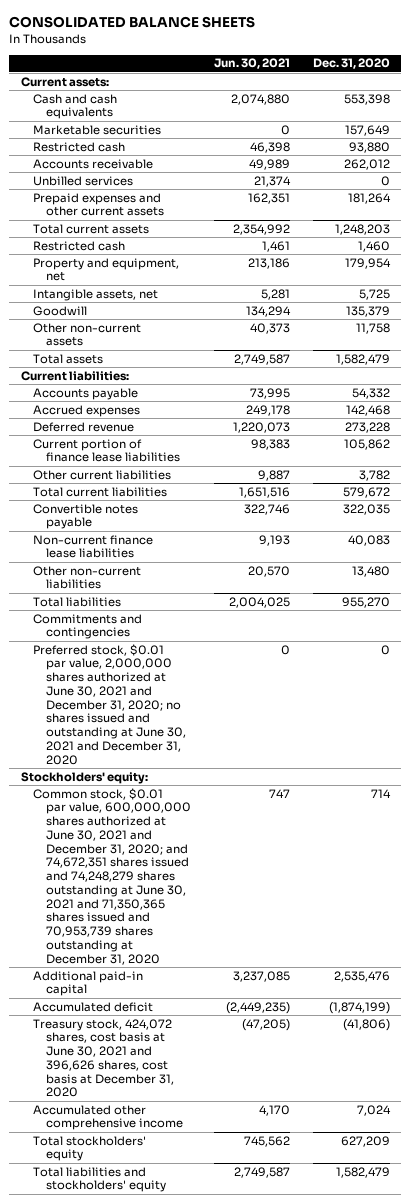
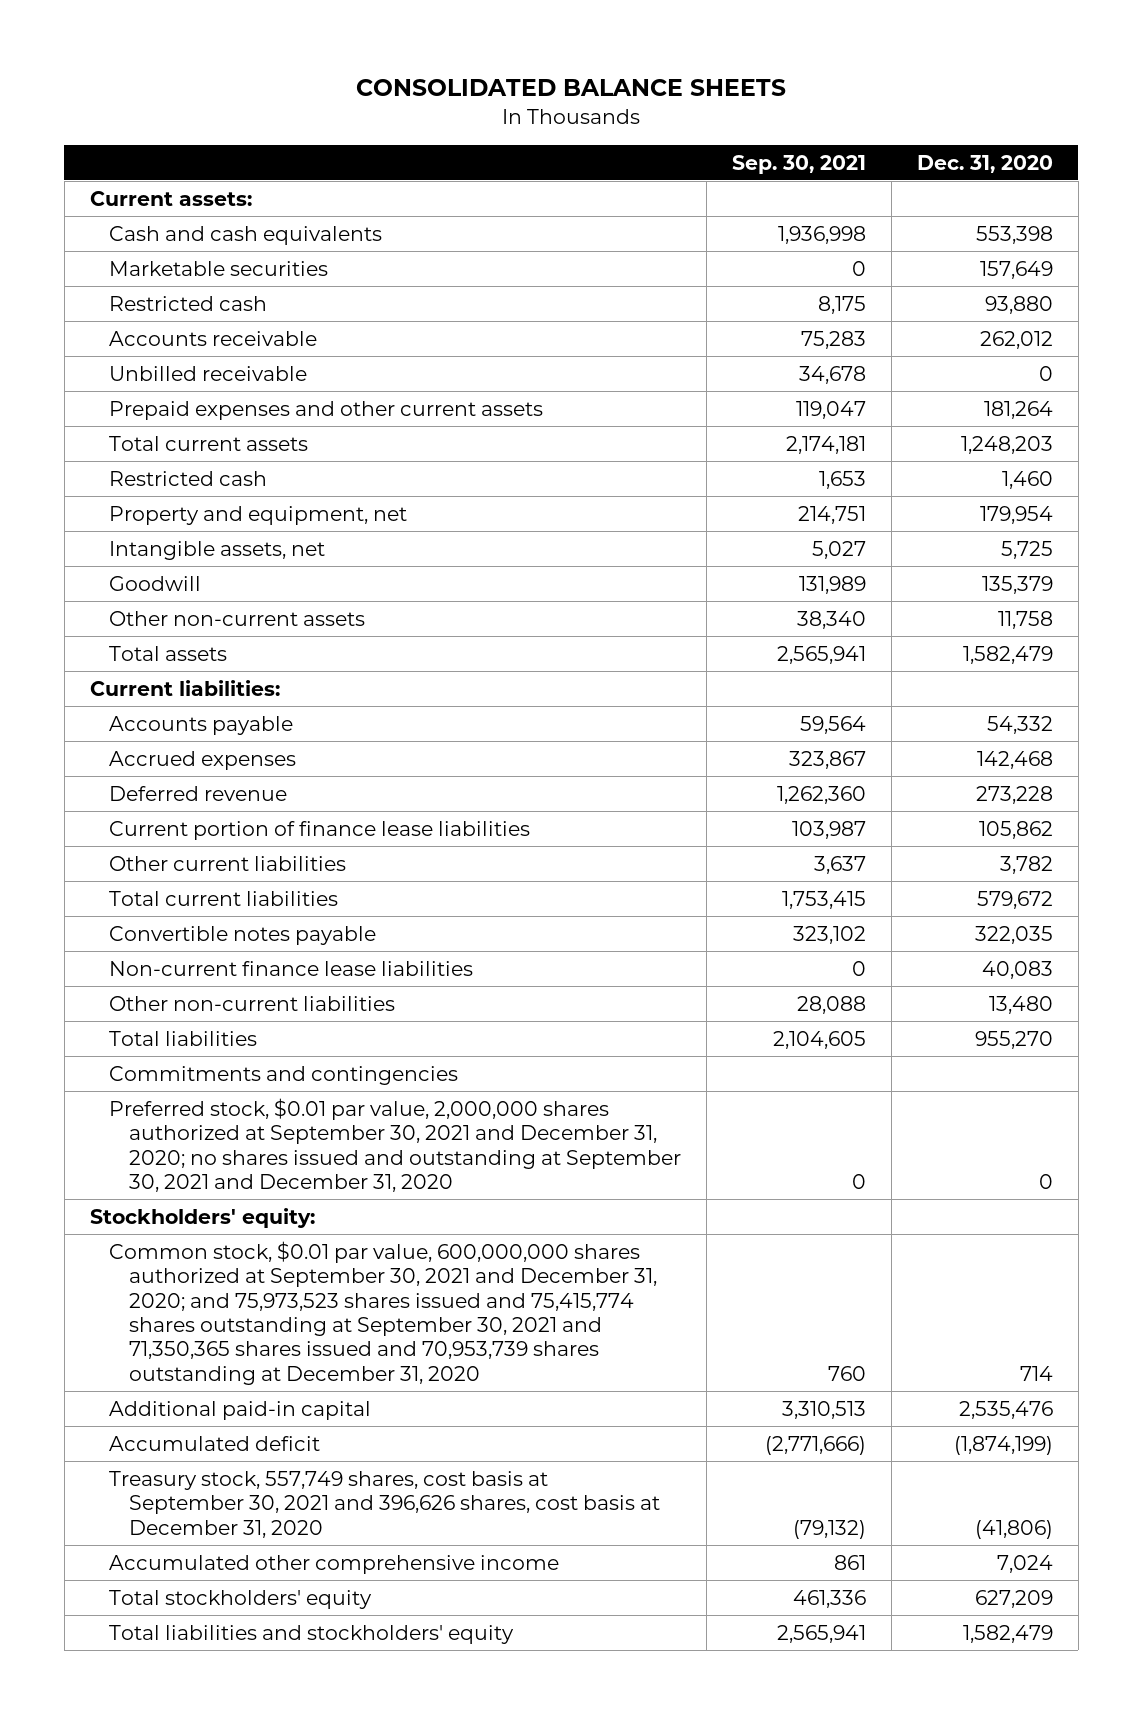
- | Jun. 30, 2021 | Dec. 31, 2020
+ | Sep. 30, 2021 | Dec. 31, 2020
- Unbilled services | 21,374 | 0
+ Unbilled receivable | 34,678 | 0
- Preferred stock, $0.01 par value, 2,000,000 shares authorized at June 30, 2021 and December 31, 2020; no shares issued and outstanding at June 30, 2021 and December 31, 2020 | 0 | 0
+ Preferred stock, $0.01 par value, 2,000,000 shares authorized at September 30, 2021 and December 31, 2020; no shares issued and outstanding at September 30, 2021 and December 31, 2020 | 0 | 0
- Common stock, $0.01 par value, 600,000,000 shares authorized at June 30, 2021 and December 31, 2020; and 74,672,351 shares issued and 74,248,279 shares outstanding at June 30, 2021 and 71,350,365 shares issued and 70,953,739 shares outstanding at December 31, 2020 | 747 | 714
+ Common stock, $0.01 par value, 600,000,000 shares authorized at September 30, 2021 and December 31, 2020; and 75,973,523 shares issued and 75,415,774 shares outstanding at September 30, 2021 and 71,350,365 shares issued and 70,953,739 shares outstanding at December 31, 2020 | 760 | 714
- Treasury stock, 424,072 shares, cost basis at June 30, 2021 and 396,626 shares, cost basis at December 31, 2020 | (47,205) | (41,806)
+ Treasury stock, 557,749 shares, cost basis at September 30, 2021 and 396,626 shares, cost basis at December 31, 2020 | (79,132) | (41,806)

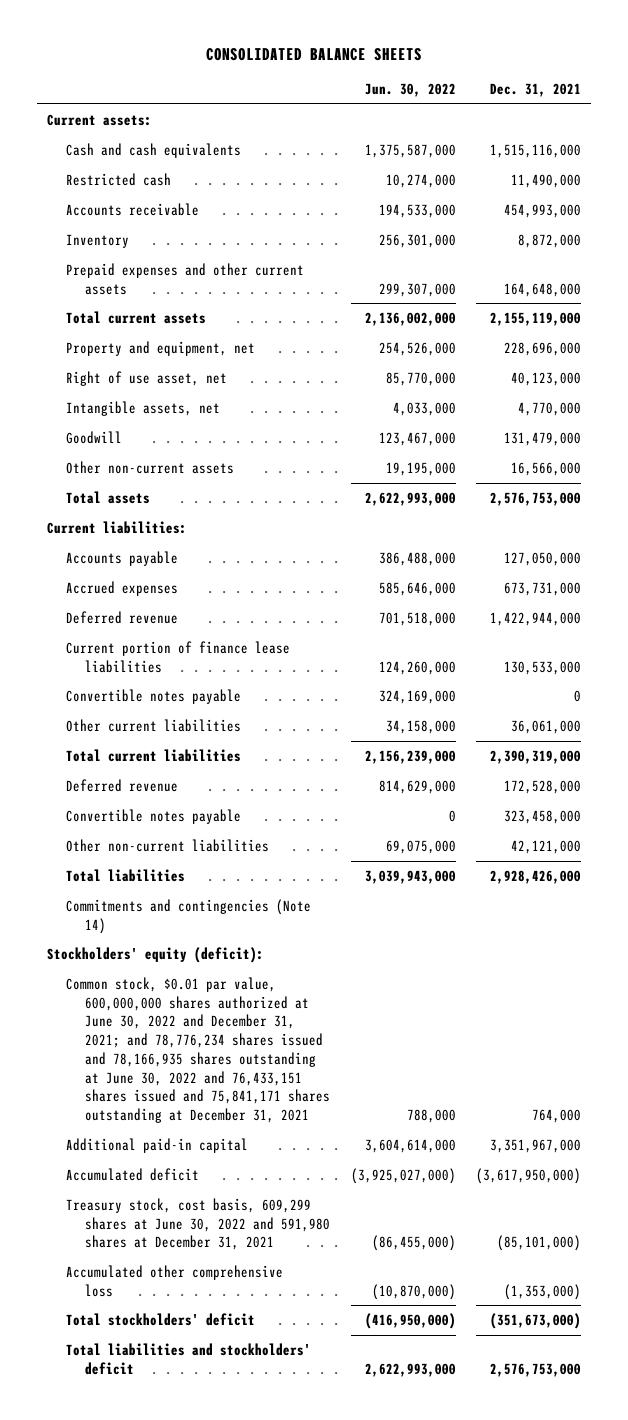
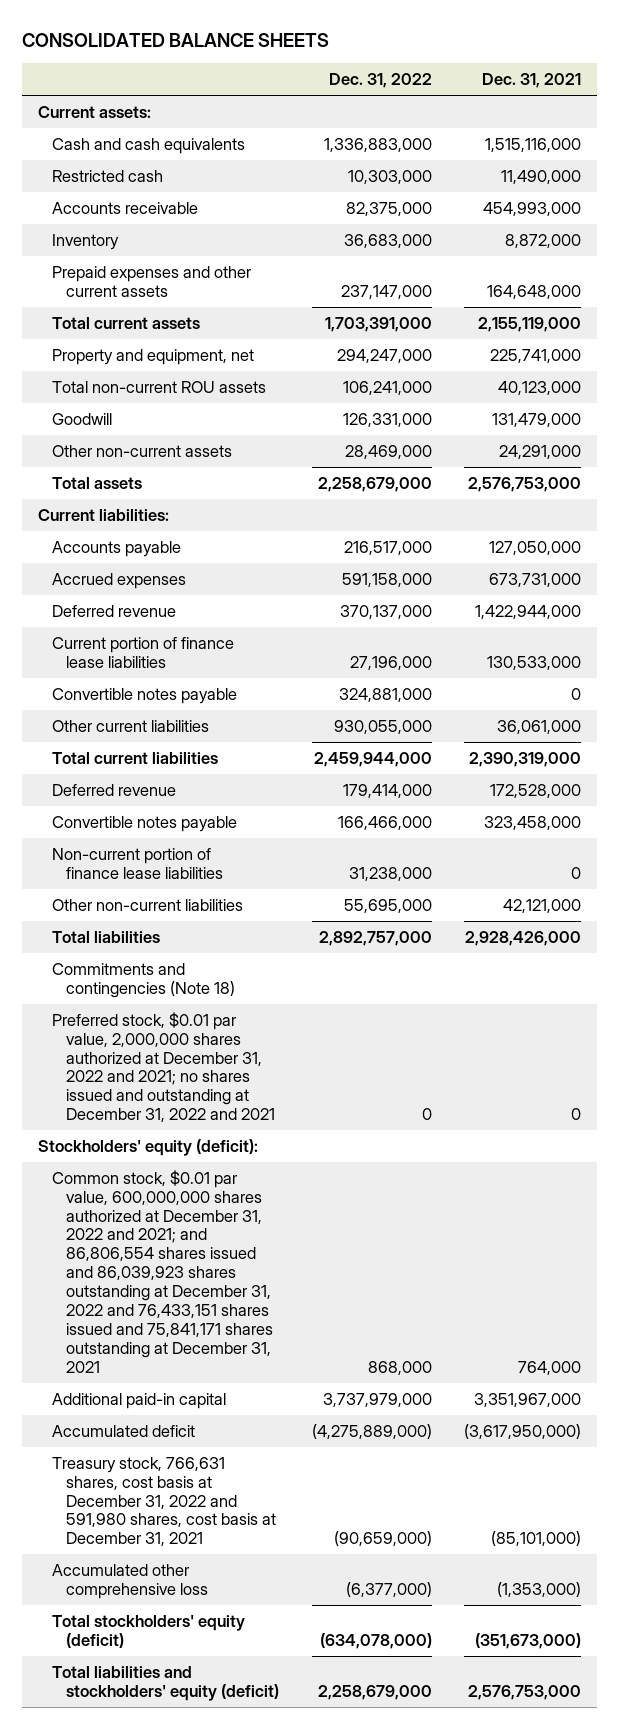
- | Jun. 30, 2022 | Dec. 31, 2021
+ | Dec. 31, 2022 | Dec. 31, 2021
- Property and equipment, net | 254,526,000 | 228,696,000
- Right of use asset, net | 85,770,000 | 40,123,000
- Intangible assets, net | 4,033,000 | 4,770,000
+ Property and equipment, net | 294,247,000 | 225,741,000
+ Total non-current ROU assets | 106,241,000 | 40,123,000
- Other non-current assets | 19,195,000 | 16,566,000
+ Other non-current assets | 28,469,000 | 24,291,000
+ Non-current portion of finance lease liabilities | 31,238,000 | 0
- Commitments and contingencies (Note 14)
+ Commitments and contingencies (Note 18)
+ Preferred stock, $0.01 par value, 2,000,000 shares authorized at December 31, 2022 and 2021; no shares issued and outstanding at December 31, 2022 and 2021 | 0 | 0
- Common stock, $0.01 par value, 600,000,000 shares authorized at June 30, 2022 and December 31, 2021; and 78,776,234 shares issued and 78,166,935 shares outstanding at June 30, 2022 and 76,433,151 shares issued and 75,841,171 shares outstanding at December 31, 2021 | 788,000 | 764,000
+ Common stock, $0.01 par value, 600,000,000 shares authorized at December 31, 2022 and 2021; and 86,806,554 shares issued and 86,039,923 shares outstanding at December 31, 2022 and 76,433,151 shares issued and 75,841,171 shares outstanding at December 31, 2021 | 868,000 | 764,000
- Treasury stock, cost basis, 609,299 shares at June 30, 2022 and 591,980 shares at December 31, 2021 | (86,455,000) | (85,101,000)
+ Treasury stock, 766,631 shares, cost basis at December 31, 2022 and 591,980 shares, cost basis at December 31, 2021 | (90,659,000) | (85,101,000)
- Total stockholders' deficit | (416,950,000) | (351,673,000)
- Total liabilities and stockholders' deficit | 2,622,993,000 | 2,576,753,000
+ Total stockholders' equity (deficit) | (634,078,000) | (351,673,000)
+ Total liabilities and stockholders' equity (deficit) | 2,258,679,000 | 2,576,753,000

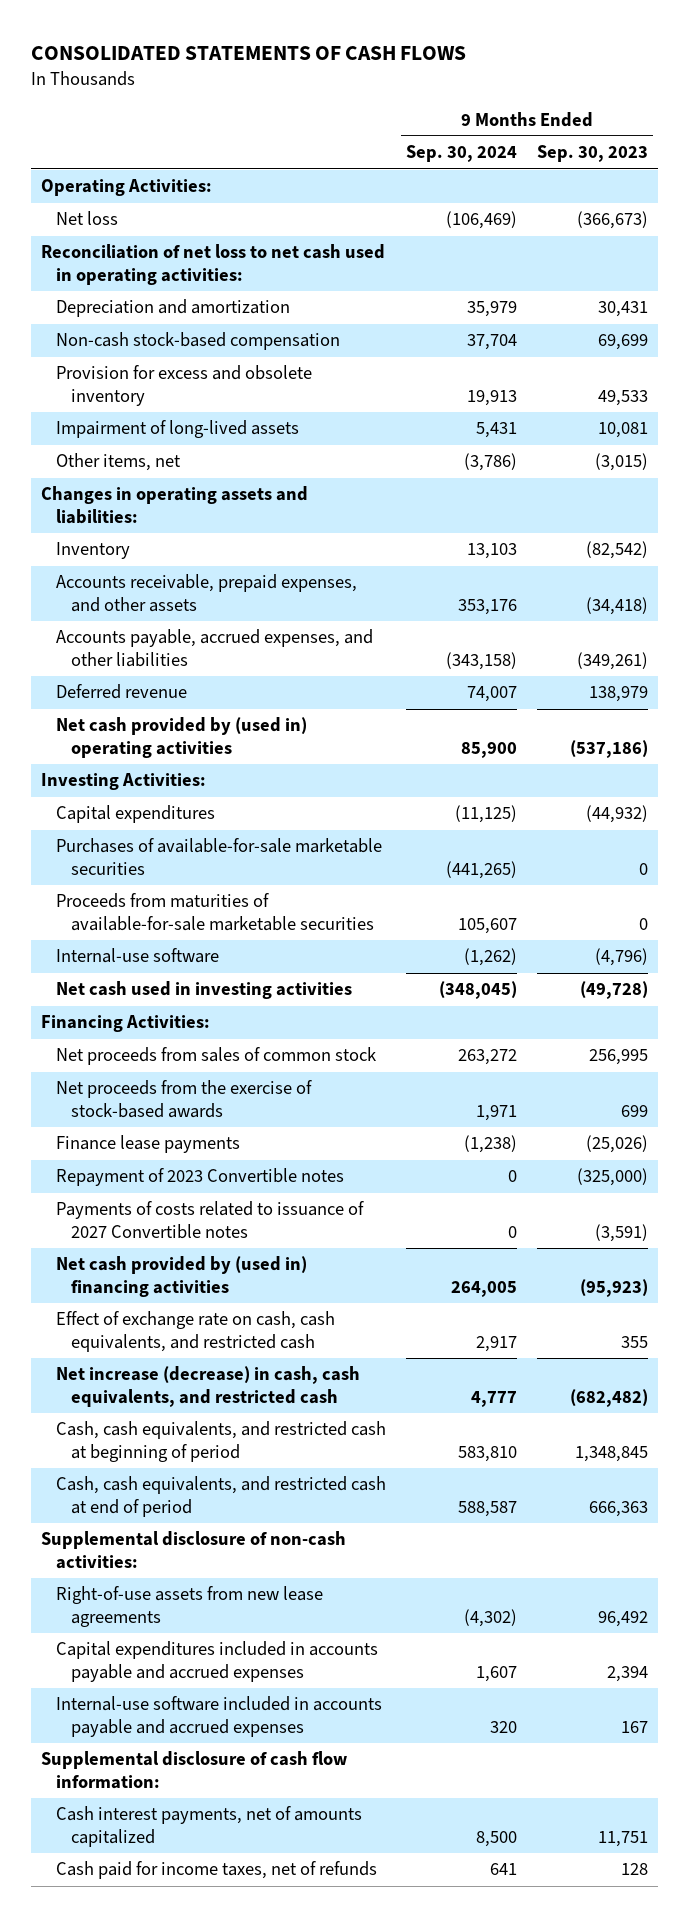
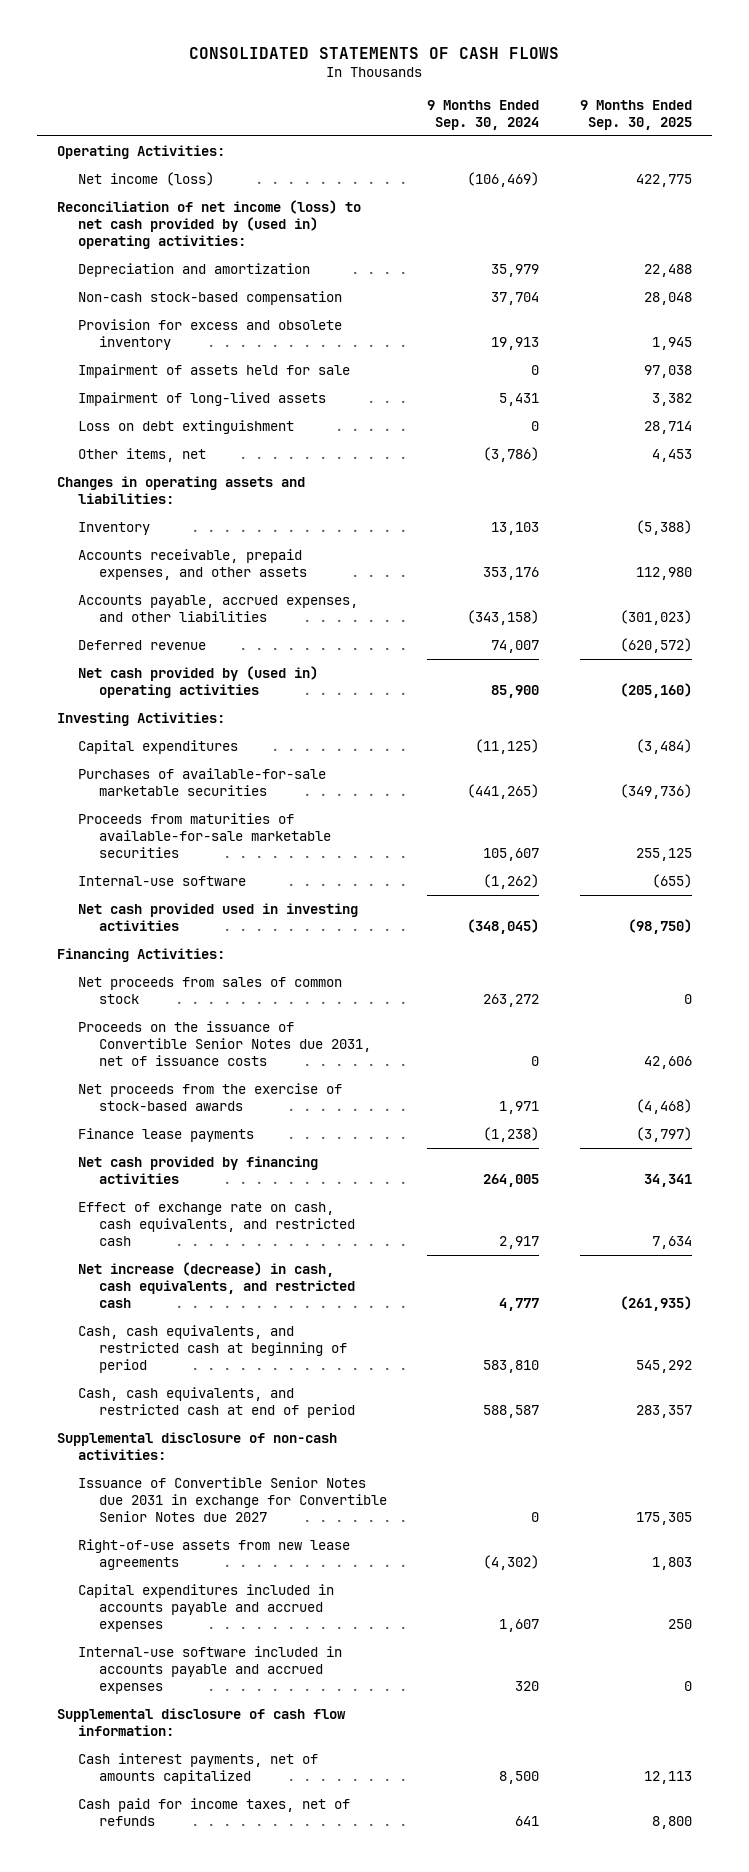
- | 9 Months Ended Sep. 30, 2024 | 9 Months Ended Sep. 30, 2023
+ | 9 Months Ended Sep. 30, 2024 | 9 Months Ended Sep. 30, 2025
- Net loss | (106,469) | (366,673)
- Reconciliation of net loss to net cash used in operating activities:
+ Net income (loss) | (106,469) | 422,775
+ Reconciliation of net income (loss) to net cash provided by (used in) operating activities:
+ Impairment of assets held for sale | 0 | 97,038
+ Loss on debt extinguishment | 0 | 28,714
- Net cash used in investing activities | (348,045) | (49,728)
+ Net cash provided used in investing activities | (348,045) | (98,750)
+ Proceeds on the issuance of Convertible Senior Notes due 2031, net of issuance costs | 0 | 42,606
- Repayment of 2023 Convertible notes | 0 | (325,000)
- Payments of costs related to issuance of 2027 Convertible notes | 0 | (3,591)
- Net cash provided by (used in) financing activities | 264,005 | (95,923)
+ Net cash provided by financing activities | 264,005 | 34,341
+ Issuance of Convertible Senior Notes due 2031 in exchange for Convertible Senior Notes due 2027 | 0 | 175,305

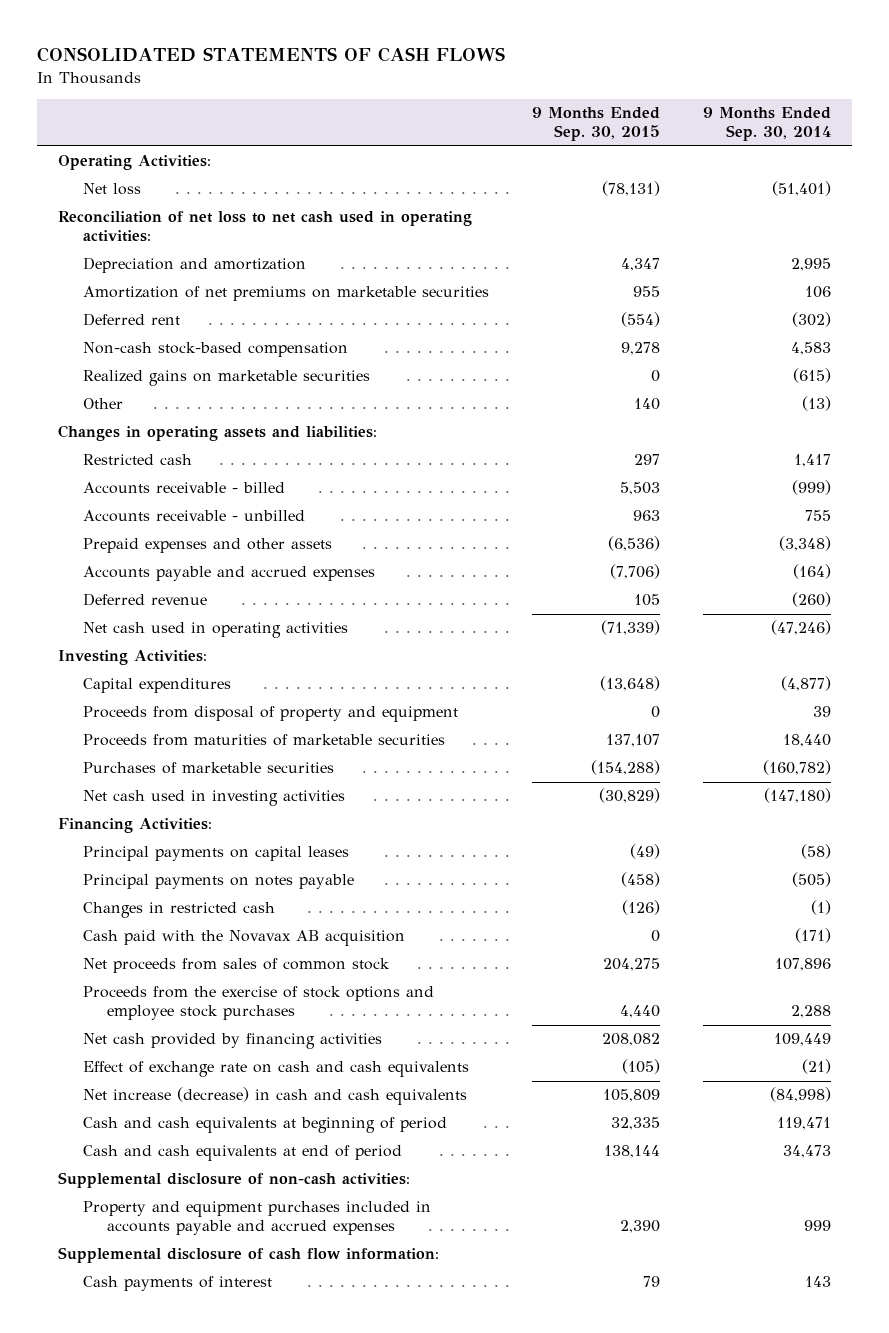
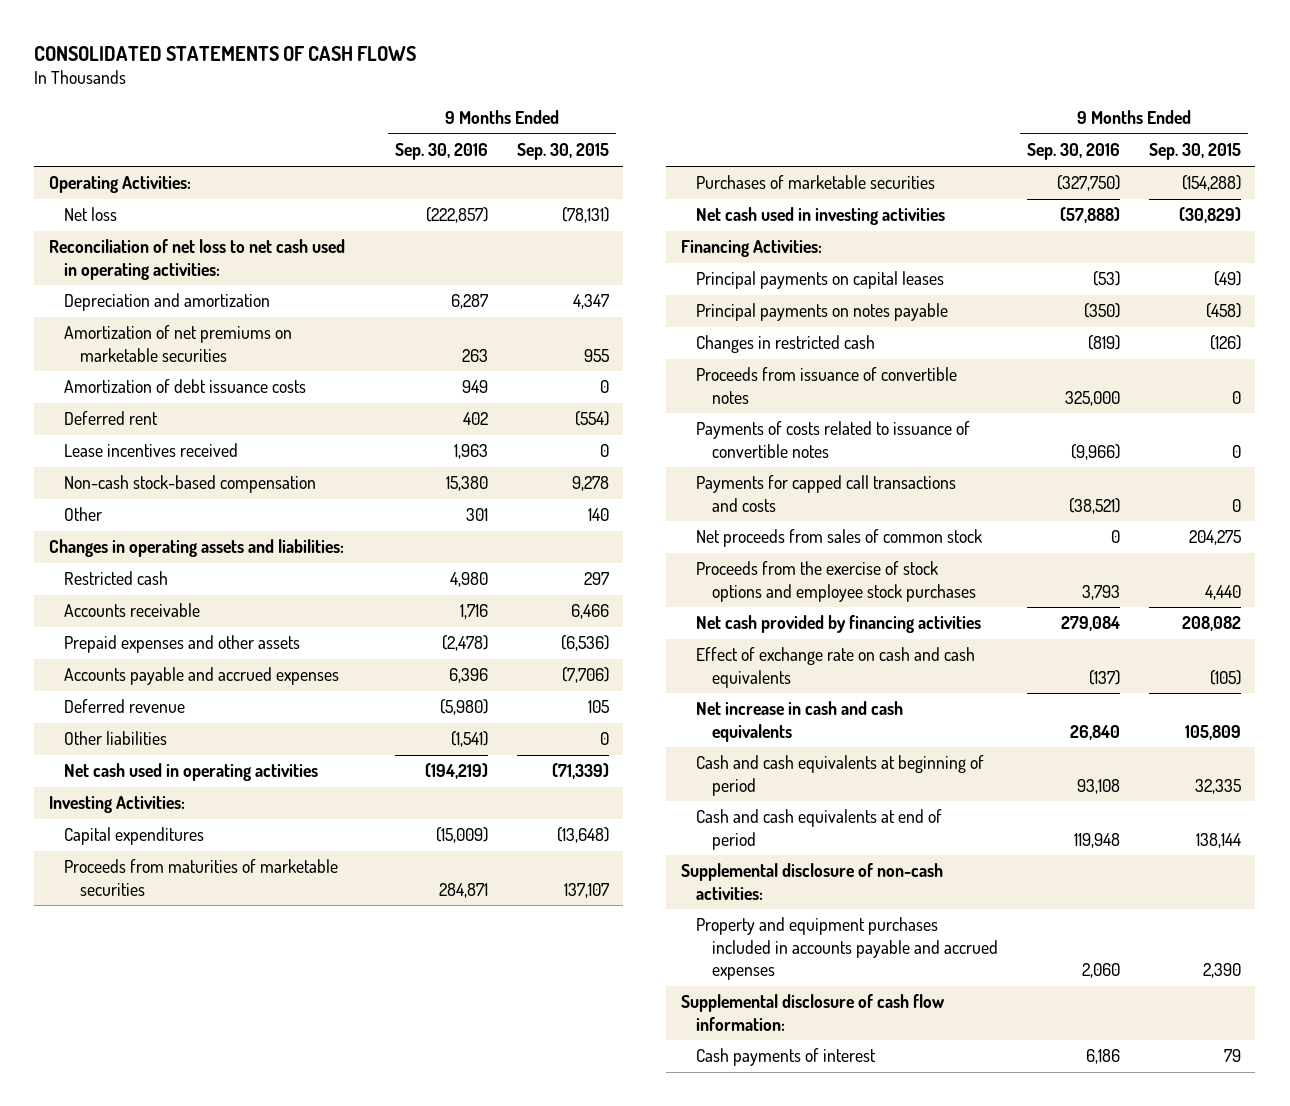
- | 9 Months Ended Sep. 30, 2015 | 9 Months Ended Sep. 30, 2014
+ | 9 Months Ended Sep. 30, 2016 | 9 Months Ended Sep. 30, 2015
+ Amortization of debt issuance costs | 949 | 0
+ Lease incentives received | 1,963 | 0
- Realized gains on marketable securities | 0 | (615)
- Accounts receivable - billed | 5,503 | (999)
- Accounts receivable - unbilled | 963 | 755
+ Accounts receivable | 1,716 | 6,466
+ Other liabilities | (1,541) | 0
- Proceeds from disposal of property and equipment | 0 | 39
- Cash paid with the Novavax AB acquisition | 0 | (171)
+ Proceeds from issuance of convertible notes | 325,000 | 0
+ Payments of costs related to issuance of convertible notes | (9,966) | 0
+ Payments for capped call transactions and costs | (38,521) | 0
- Net increase (decrease) in cash and cash equivalents | 105,809 | (84,998)
+ Net increase in cash and cash equivalents | 26,840 | 105,809

